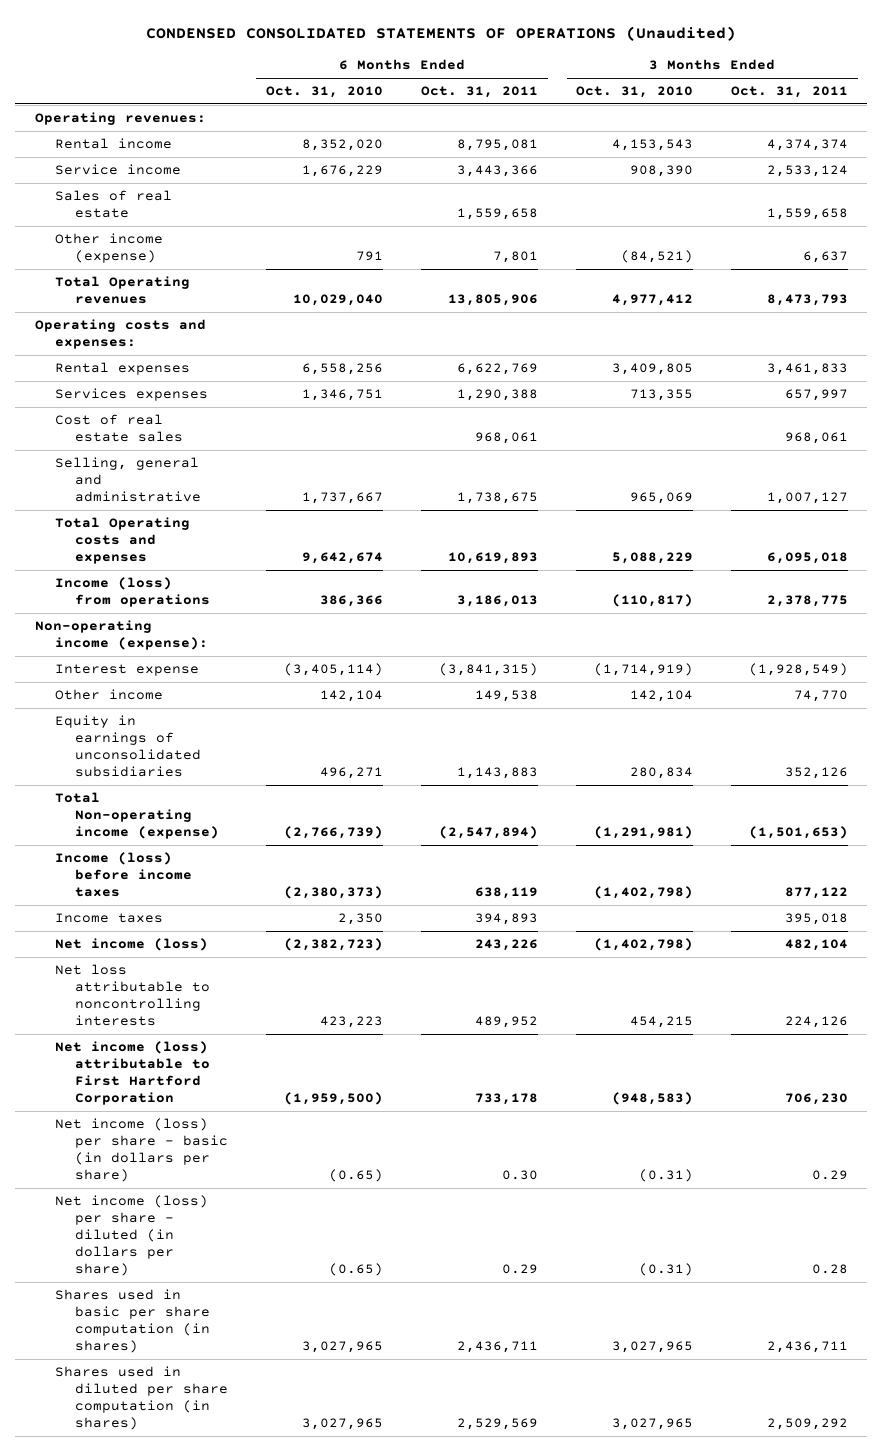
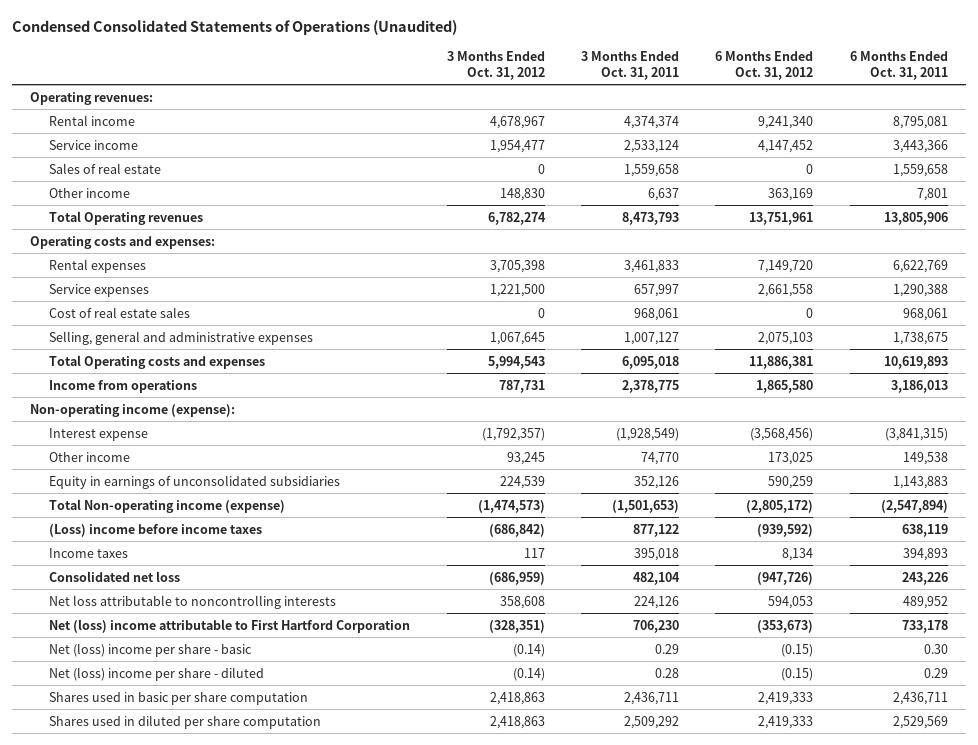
- CONDENSED CONSOLIDATED STATEMENTS OF OPERATIONS (Unaudited)
+ Condensed Consolidated Statements of Operations (Unaudited)
- | 6 Months Ended Oct. 31, 2010 | 6 Months Ended Oct. 31, 2011 | 3 Months Ended Oct. 31, 2010 | 3 Months Ended Oct. 31, 2011
+ | 3 Months Ended Oct. 31, 2012 | 3 Months Ended Oct. 31, 2011 | 6 Months Ended Oct. 31, 2012 | 6 Months Ended Oct. 31, 2011
- Other income (expense) | 791 | 7,801 | (84,521) | 6,637
+ Other income | 148,830 | 6,637 | 363,169 | 7,801
- Services expenses | 1,346,751 | 1,290,388 | 713,355 | 657,997
+ Service expenses | 1,221,500 | 657,997 | 2,661,558 | 1,290,388
- Selling, general and administrative | 1,737,667 | 1,738,675 | 965,069 | 1,007,127
+ Selling, general and administrative expenses | 1,067,645 | 1,007,127 | 2,075,103 | 1,738,675
- Income (loss) from operations | 386,366 | 3,186,013 | (110,817) | 2,378,775
+ Income from operations | 787,731 | 2,378,775 | 1,865,580 | 3,186,013
- Income (loss) before income taxes | (2,380,373) | 638,119 | (1,402,798) | 877,122
+ (Loss) income before income taxes | (686,842) | 877,122 | (939,592) | 638,119
- Net income (loss) | (2,382,723) | 243,226 | (1,402,798) | 482,104
+ Consolidated net loss | (686,959) | 482,104 | (947,726) | 243,226
- Net income (loss) attributable to First Hartford Corporation | (1,959,500) | 733,178 | (948,583) | 706,230
- Net income (loss) per share - basic (in dollars per share) | (0.65) | 0.30 | (0.31) | 0.29
- Net income (loss) per share - diluted (in dollars per share) | (0.65) | 0.29 | (0.31) | 0.28
- Shares used in basic per share computation (in shares) | 3,027,965 | 2,436,711 | 3,027,965 | 2,436,711
- Shares used in diluted per share computation (in shares) | 3,027,965 | 2,529,569 | 3,027,965 | 2,509,292
+ Net (loss) income attributable to First Hartford Corporation | (328,351) | 706,230 | (353,673) | 733,178
+ Net (loss) income per share - basic | (0.14) | 0.29 | (0.15) | 0.30
+ Net (loss) income per share - diluted | (0.14) | 0.28 | (0.15) | 0.29
+ Shares used in basic per share computation | 2,418,863 | 2,436,711 | 2,419,333 | 2,436,711
+ Shares used in diluted per share computation | 2,418,863 | 2,509,292 | 2,419,333 | 2,529,569

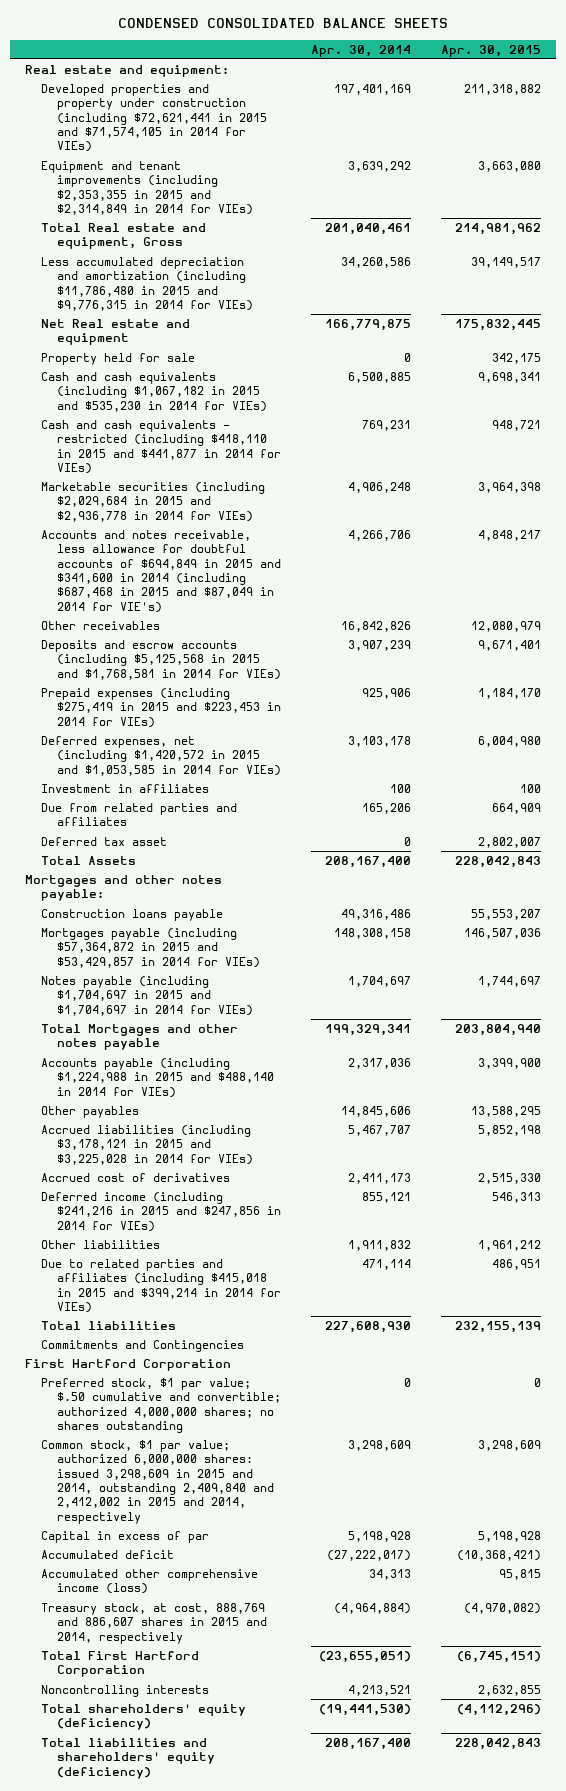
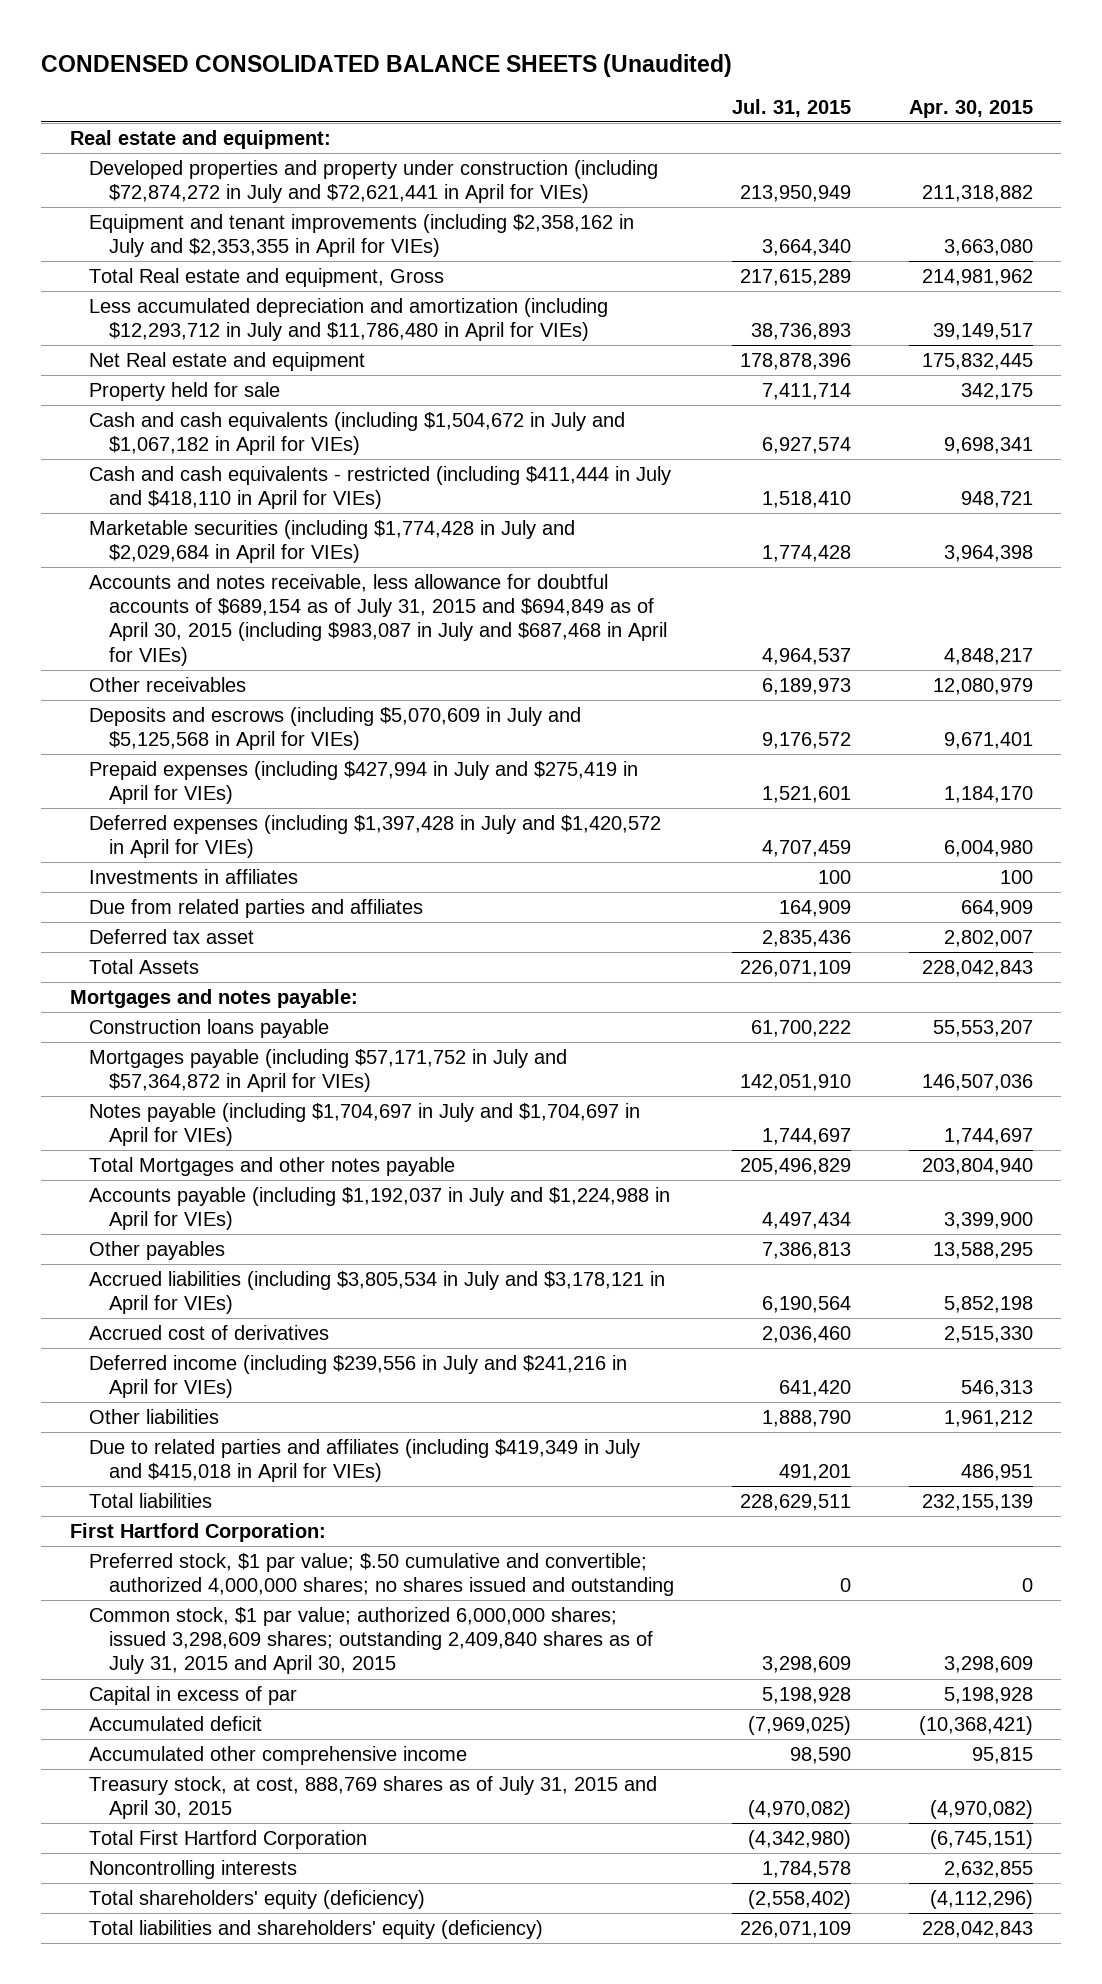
- CONDENSED CONSOLIDATED BALANCE SHEETS
+ CONDENSED CONSOLIDATED BALANCE SHEETS (Unaudited)
- | Apr. 30, 2014 | Apr. 30, 2015
+ | Jul. 31, 2015 | Apr. 30, 2015
- Developed properties and property under construction (including $72,621,441 in 2015 and $71,574,105 in 2014 for VIEs) | 197,401,169 | 211,318,882
- Equipment and tenant improvements (including $2,353,355 in 2015 and $2,314,849 in 2014 for VIEs) | 3,639,292 | 3,663,080
+ Developed properties and property under construction (including $72,874,272 in July and $72,621,441 in April for VIEs) | 213,950,949 | 211,318,882
+ Equipment and tenant improvements (including $2,358,162 in July and $2,353,355 in April for VIEs) | 3,664,340 | 3,663,080
- Less accumulated depreciation and amortization (including $11,786,480 in 2015 and $9,776,315 in 2014 for VIEs) | 34,260,586 | 39,149,517
+ Less accumulated depreciation and amortization (including $12,293,712 in July and $11,786,480 in April for VIEs) | 38,736,893 | 39,149,517
- Cash and cash equivalents (including $1,067,182 in 2015 and $535,230 in 2014 for VIEs) | 6,500,885 | 9,698,341
- Cash and cash equivalents - restricted (including $418,110 in 2015 and $441,877 in 2014 for VIEs) | 769,231 | 948,721
- Marketable securities (including $2,029,684 in 2015 and $2,936,778 in 2014 for VIEs) | 4,906,248 | 3,964,398
- Accounts and notes receivable, less allowance for doubtful accounts of $694,849 in 2015 and $341,600 in 2014 (including $687,468 in 2015 and $87,049 in 2014 for VIE's) | 4,266,706 | 4,848,217
+ Cash and cash equivalents (including $1,504,672 in July and $1,067,182 in April for VIEs) | 6,927,574 | 9,698,341
+ Cash and cash equivalents - restricted (including $411,444 in July and $418,110 in April for VIEs) | 1,518,410 | 948,721
+ Marketable securities (including $1,774,428 in July and $2,029,684 in April for VIEs) | 1,774,428 | 3,964,398
+ Accounts and notes receivable, less allowance for doubtful accounts of $689,154 as of July 31, 2015 and $694,849 as of April 30, 2015 (including $983,087 in July and $687,468 in April for VIEs) | 4,964,537 | 4,848,217
- Deposits and escrow accounts (including $5,125,568 in 2015 and $1,768,581 in 2014 for VIEs) | 3,907,239 | 9,671,401
- Prepaid expenses (including $275,419 in 2015 and $223,453 in 2014 for VIEs) | 925,906 | 1,184,170
- Deferred expenses, net (including $1,420,572 in 2015 and $1,053,585 in 2014 for VIEs) | 3,103,178 | 6,004,980
- Investment in affiliates | 100 | 100
+ Deposits and escrows (including $5,070,609 in July and $5,125,568 in April for VIEs) | 9,176,572 | 9,671,401
+ Prepaid expenses (including $427,994 in July and $275,419 in April for VIEs) | 1,521,601 | 1,184,170
+ Deferred expenses (including $1,397,428 in July and $1,420,572 in April for VIEs) | 4,707,459 | 6,004,980
+ Investments in affiliates | 100 | 100
- Mortgages and other notes payable:
+ Mortgages and notes payable:
- Mortgages payable (including $57,364,872 in 2015 and $53,429,857 in 2014 for VIEs) | 148,308,158 | 146,507,036
- Notes payable (including $1,704,697 in 2015 and $1,704,697 in 2014 for VIEs) | 1,704,697 | 1,744,697
+ Mortgages payable (including $57,171,752 in July and $57,364,872 in April for VIEs) | 142,051,910 | 146,507,036
+ Notes payable (including $1,704,697 in July and $1,704,697 in April for VIEs) | 1,744,697 | 1,744,697
- Accounts payable (including $1,224,988 in 2015 and $488,140 in 2014 for VIEs) | 2,317,036 | 3,399,900
+ Accounts payable (including $1,192,037 in July and $1,224,988 in April for VIEs) | 4,497,434 | 3,399,900
- Accrued liabilities (including $3,178,121 in 2015 and $3,225,028 in 2014 for VIEs) | 5,467,707 | 5,852,198
+ Accrued liabilities (including $3,805,534 in July and $3,178,121 in April for VIEs) | 6,190,564 | 5,852,198
- Deferred income (including $241,216 in 2015 and $247,856 in 2014 for VIEs) | 855,121 | 546,313
+ Deferred income (including $239,556 in July and $241,216 in April for VIEs) | 641,420 | 546,313
- Due to related parties and affiliates (including $415,018 in 2015 and $399,214 in 2014 for VIEs) | 471,114 | 486,951
+ Due to related parties and affiliates (including $419,349 in July and $415,018 in April for VIEs) | 491,201 | 486,951
- Commitments and Contingencies
- First Hartford Corporation
- Preferred stock, $1 par value; $.50 cumulative and convertible; authorized 4,000,000 shares; no shares outstanding | 0 | 0
- Common stock, $1 par value; authorized 6,000,000 shares: issued 3,298,609 in 2015 and 2014, outstanding 2,409,840 and 2,412,002 in 2015 and 2014, respectively | 3,298,609 | 3,298,609
+ First Hartford Corporation:
+ Preferred stock, $1 par value; $.50 cumulative and convertible; authorized 4,000,000 shares; no shares issued and outstanding | 0 | 0
+ Common stock, $1 par value; authorized 6,000,000 shares; issued 3,298,609 shares; outstanding 2,409,840 shares as of July 31, 2015 and April 30, 2015 | 3,298,609 | 3,298,609
- Accumulated other comprehensive income (loss) | 34,313 | 95,815
- Treasury stock, at cost, 888,769 and 886,607 shares in 2015 and 2014, respectively | (4,964,884) | (4,970,082)
+ Accumulated other comprehensive income | 98,590 | 95,815
+ Treasury stock, at cost, 888,769 shares as of July 31, 2015 and April 30, 2015 | (4,970,082) | (4,970,082)

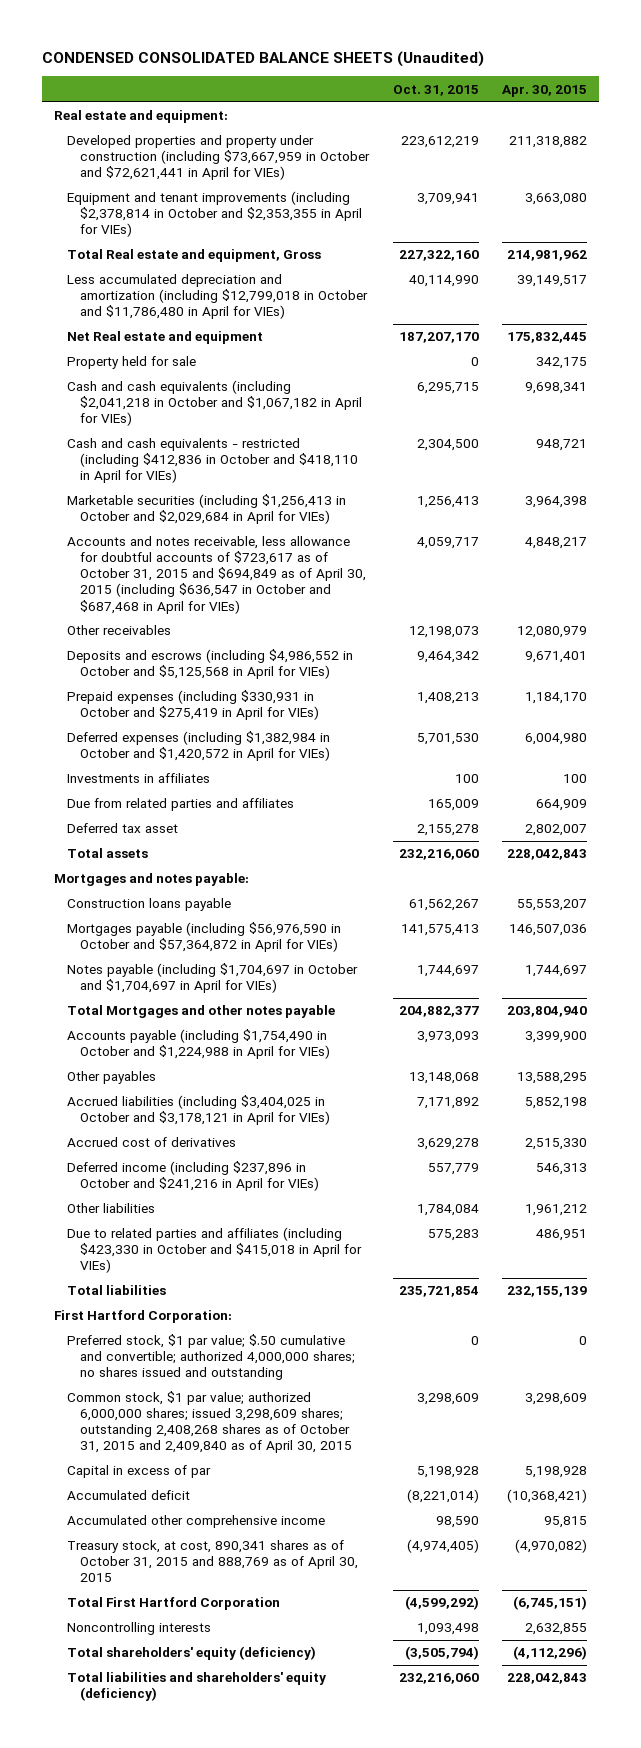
- | Jul. 31, 2015 | Apr. 30, 2015
+ | Oct. 31, 2015 | Apr. 30, 2015
- Developed properties and property under construction (including $72,874,272 in July and $72,621,441 in April for VIEs) | 213,950,949 | 211,318,882
- Equipment and tenant improvements (including $2,358,162 in July and $2,353,355 in April for VIEs) | 3,664,340 | 3,663,080
+ Developed properties and property under construction (including $73,667,959 in October and $72,621,441 in April for VIEs) | 223,612,219 | 211,318,882
+ Equipment and tenant improvements (including $2,378,814 in October and $2,353,355 in April for VIEs) | 3,709,941 | 3,663,080
- Less accumulated depreciation and amortization (including $12,293,712 in July and $11,786,480 in April for VIEs) | 38,736,893 | 39,149,517
+ Less accumulated depreciation and amortization (including $12,799,018 in October and $11,786,480 in April for VIEs) | 40,114,990 | 39,149,517
- Cash and cash equivalents (including $1,504,672 in July and $1,067,182 in April for VIEs) | 6,927,574 | 9,698,341
- Cash and cash equivalents - restricted (including $411,444 in July and $418,110 in April for VIEs) | 1,518,410 | 948,721
- Marketable securities (including $1,774,428 in July and $2,029,684 in April for VIEs) | 1,774,428 | 3,964,398
- Accounts and notes receivable, less allowance for doubtful accounts of $689,154 as of July 31, 2015 and $694,849 as of April 30, 2015 (including $983,087 in July and $687,468 in April for VIEs) | 4,964,537 | 4,848,217
+ Cash and cash equivalents (including $2,041,218 in October and $1,067,182 in April for VIEs) | 6,295,715 | 9,698,341
+ Cash and cash equivalents - restricted (including $412,836 in October and $418,110 in April for VIEs) | 2,304,500 | 948,721
+ Marketable securities (including $1,256,413 in October and $2,029,684 in April for VIEs) | 1,256,413 | 3,964,398
+ Accounts and notes receivable, less allowance for doubtful accounts of $723,617 as of October 31, 2015 and $694,849 as of April 30, 2015 (including $636,547 in October and $687,468 in April for VIEs) | 4,059,717 | 4,848,217
- Deposits and escrows (including $5,070,609 in July and $5,125,568 in April for VIEs) | 9,176,572 | 9,671,401
- Prepaid expenses (including $427,994 in July and $275,419 in April for VIEs) | 1,521,601 | 1,184,170
- Deferred expenses (including $1,397,428 in July and $1,420,572 in April for VIEs) | 4,707,459 | 6,004,980
+ Deposits and escrows (including $4,986,552 in October and $5,125,568 in April for VIEs) | 9,464,342 | 9,671,401
+ Prepaid expenses (including $330,931 in October and $275,419 in April for VIEs) | 1,408,213 | 1,184,170
+ Deferred expenses (including $1,382,984 in October and $1,420,572 in April for VIEs) | 5,701,530 | 6,004,980
- Total Assets | 226,071,109 | 228,042,843
+ Total assets | 232,216,060 | 228,042,843
- Mortgages payable (including $57,171,752 in July and $57,364,872 in April for VIEs) | 142,051,910 | 146,507,036
- Notes payable (including $1,704,697 in July and $1,704,697 in April for VIEs) | 1,744,697 | 1,744,697
+ Mortgages payable (including $56,976,590 in October and $57,364,872 in April for VIEs) | 141,575,413 | 146,507,036
+ Notes payable (including $1,704,697 in October and $1,704,697 in April for VIEs) | 1,744,697 | 1,744,697
- Accounts payable (including $1,192,037 in July and $1,224,988 in April for VIEs) | 4,497,434 | 3,399,900
+ Accounts payable (including $1,754,490 in October and $1,224,988 in April for VIEs) | 3,973,093 | 3,399,900
- Accrued liabilities (including $3,805,534 in July and $3,178,121 in April for VIEs) | 6,190,564 | 5,852,198
+ Accrued liabilities (including $3,404,025 in October and $3,178,121 in April for VIEs) | 7,171,892 | 5,852,198
- Deferred income (including $239,556 in July and $241,216 in April for VIEs) | 641,420 | 546,313
+ Deferred income (including $237,896 in October and $241,216 in April for VIEs) | 557,779 | 546,313
- Due to related parties and affiliates (including $419,349 in July and $415,018 in April for VIEs) | 491,201 | 486,951
+ Due to related parties and affiliates (including $423,330 in October and $415,018 in April for VIEs) | 575,283 | 486,951
- Common stock, $1 par value; authorized 6,000,000 shares; issued 3,298,609 shares; outstanding 2,409,840 shares as of July 31, 2015 and April 30, 2015 | 3,298,609 | 3,298,609
+ Common stock, $1 par value; authorized 6,000,000 shares; issued 3,298,609 shares; outstanding 2,408,268 shares as of October 31, 2015 and 2,409,840 as of April 30, 2015 | 3,298,609 | 3,298,609
- Treasury stock, at cost, 888,769 shares as of July 31, 2015 and April 30, 2015 | (4,970,082) | (4,970,082)
+ Treasury stock, at cost, 890,341 shares as of October 31, 2015 and 888,769 as of April 30, 2015 | (4,974,405) | (4,970,082)

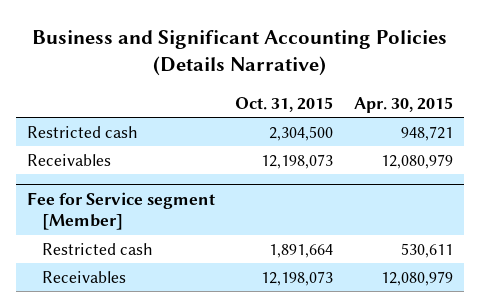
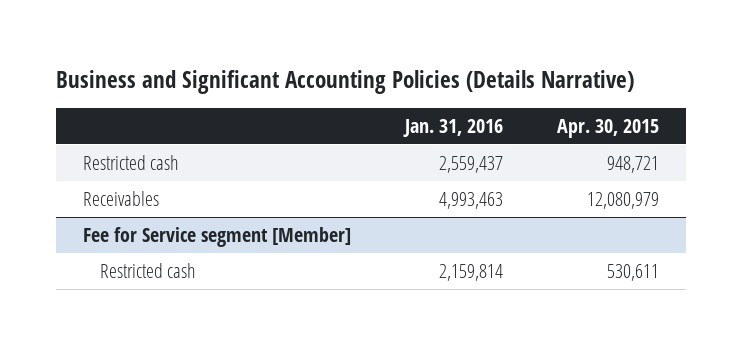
- | Oct. 31, 2015 | Apr. 30, 2015
+ | Jan. 31, 2016 | Apr. 30, 2015
@ Fee for Service segment [Member]
- Receivables | 12,198,073 | 12,080,979

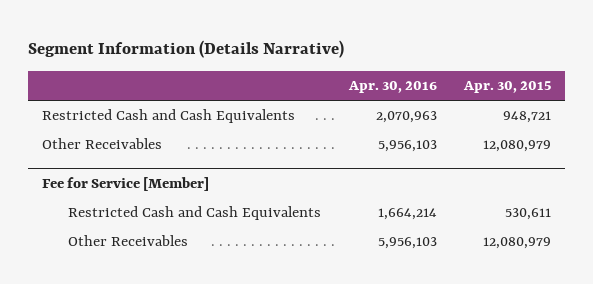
- Business and Significant Accounting Policies (Details Narrative)
+ Segment Information (Details Narrative)
- | Jan. 31, 2016 | Apr. 30, 2015
+ | Apr. 30, 2016 | Apr. 30, 2015
- Restricted cash | 2,559,437 | 948,721
- Receivables | 4,993,463 | 12,080,979
- Fee for Service segment [Member]
- Restricted cash | 2,159,814 | 530,611
+ Restricted Cash and Cash Equivalents | 2,070,963 | 948,721
+ Other Receivables | 5,956,103 | 12,080,979
+ Fee for Service [Member]
+ Restricted Cash and Cash Equivalents | 1,664,214 | 530,611
+ Other Receivables | 5,956,103 | 12,080,979

